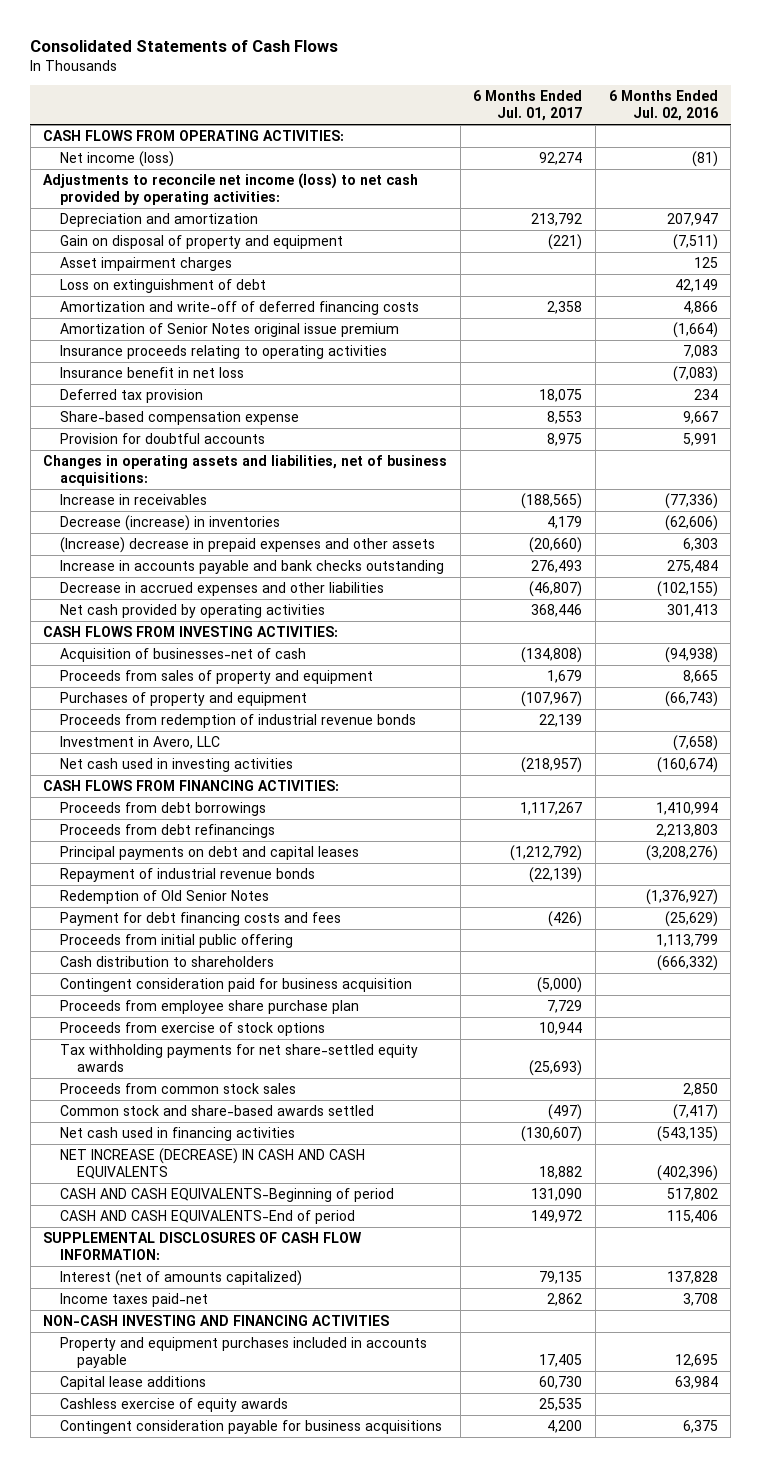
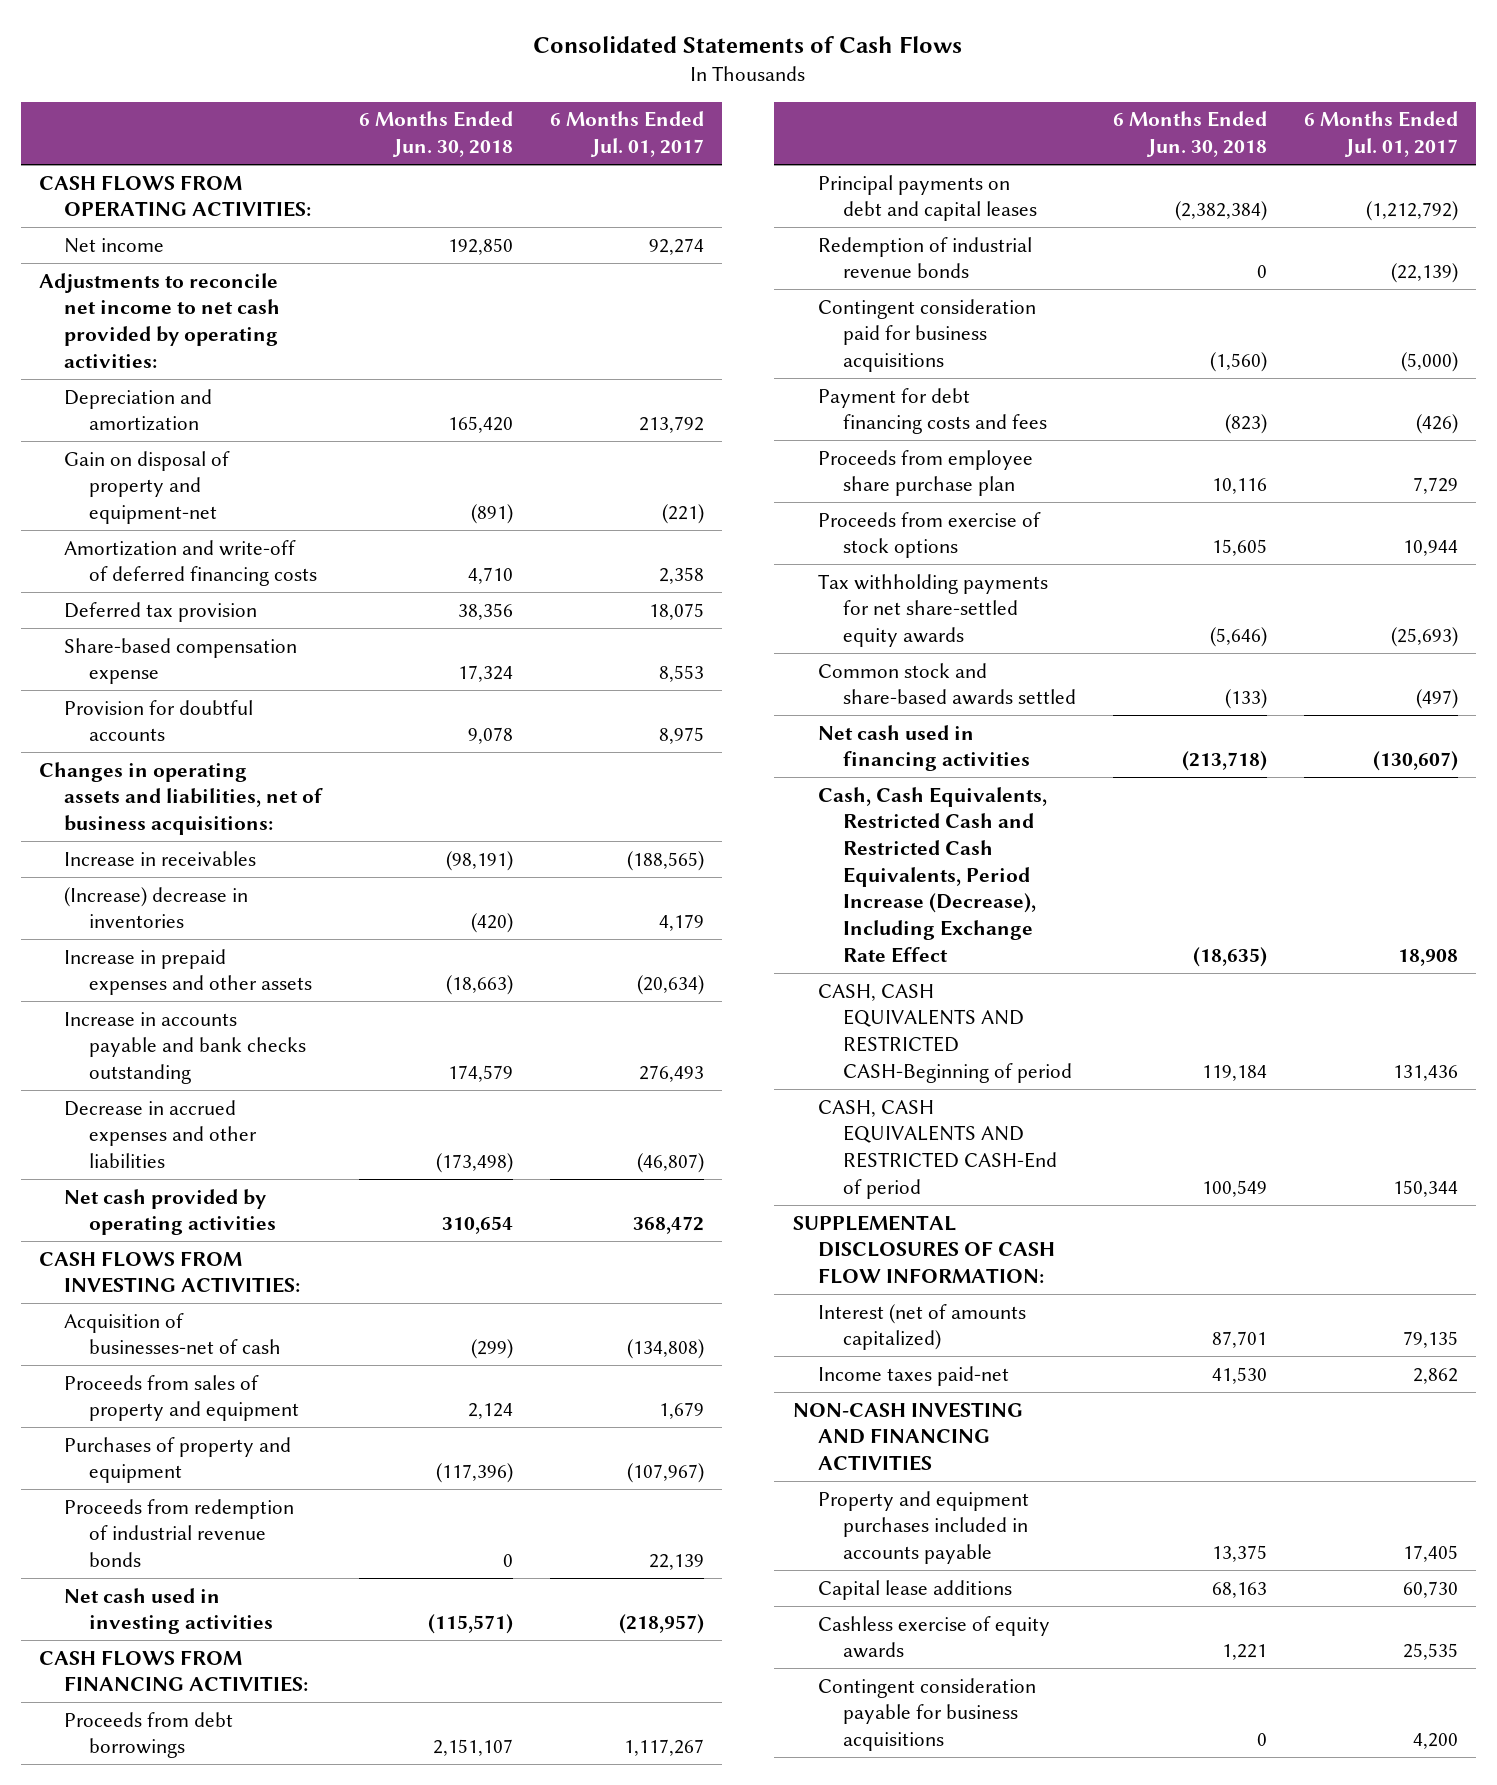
- | 6 Months Ended Jul. 01, 2017 | 6 Months Ended Jul. 02, 2016
+ | 6 Months Ended Jun. 30, 2018 | 6 Months Ended Jul. 01, 2017
- Net income (loss) | 92,274 | (81)
- Adjustments to reconcile net income (loss) to net cash provided by operating activities:
+ Net income | 192,850 | 92,274
+ Adjustments to reconcile net income to net cash provided by operating activities:
- Gain on disposal of property and equipment | (221) | (7,511)
- Asset impairment charges | | 125
- Loss on extinguishment of debt | | 42,149
+ Gain on disposal of property and equipment-net | (891) | (221)
- Amortization of Senior Notes original issue premium | | (1,664)
- Insurance proceeds relating to operating activities | | 7,083
- Insurance benefit in net loss | | (7,083)
- Decrease (increase) in inventories | 4,179 | (62,606)
- (Increase) decrease in prepaid expenses and other assets | (20,660) | 6,303
+ (Increase) decrease in inventories | (420) | 4,179
+ Increase in prepaid expenses and other assets | (18,663) | (20,634)
- Net cash provided by operating activities | 368,446 | 301,413
+ Net cash provided by operating activities | 310,654 | 368,472
- Investment in Avero, LLC | | (7,658)
- Proceeds from debt refinancings | | 2,213,803
- Repayment of industrial revenue bonds | (22,139) |
- Redemption of Old Senior Notes | | (1,376,927)
+ Redemption of industrial revenue bonds | 0 | (22,139)
+ Contingent consideration paid for business acquisitions | (1,560) | (5,000)
- Proceeds from initial public offering | | 1,113,799
- Cash distribution to shareholders | | (666,332)
- Contingent consideration paid for business acquisition | (5,000) |
- Proceeds from common stock sales | | 2,850
- NET INCREASE (DECREASE) IN CASH AND CASH EQUIVALENTS | 18,882 | (402,396)
- CASH AND CASH EQUIVALENTS-Beginning of period | 131,090 | 517,802
- CASH AND CASH EQUIVALENTS-End of period | 149,972 | 115,406
+ Cash, Cash Equivalents, Restricted Cash and Restricted Cash Equivalents, Period Increase (Decrease), Including Exchange Rate Effect | (18,635) | 18,908
+ CASH, CASH EQUIVALENTS AND RESTRICTED CASH-Beginning of period | 119,184 | 131,436
+ CASH, CASH EQUIVALENTS AND RESTRICTED CASH-End of period | 100,549 | 150,344

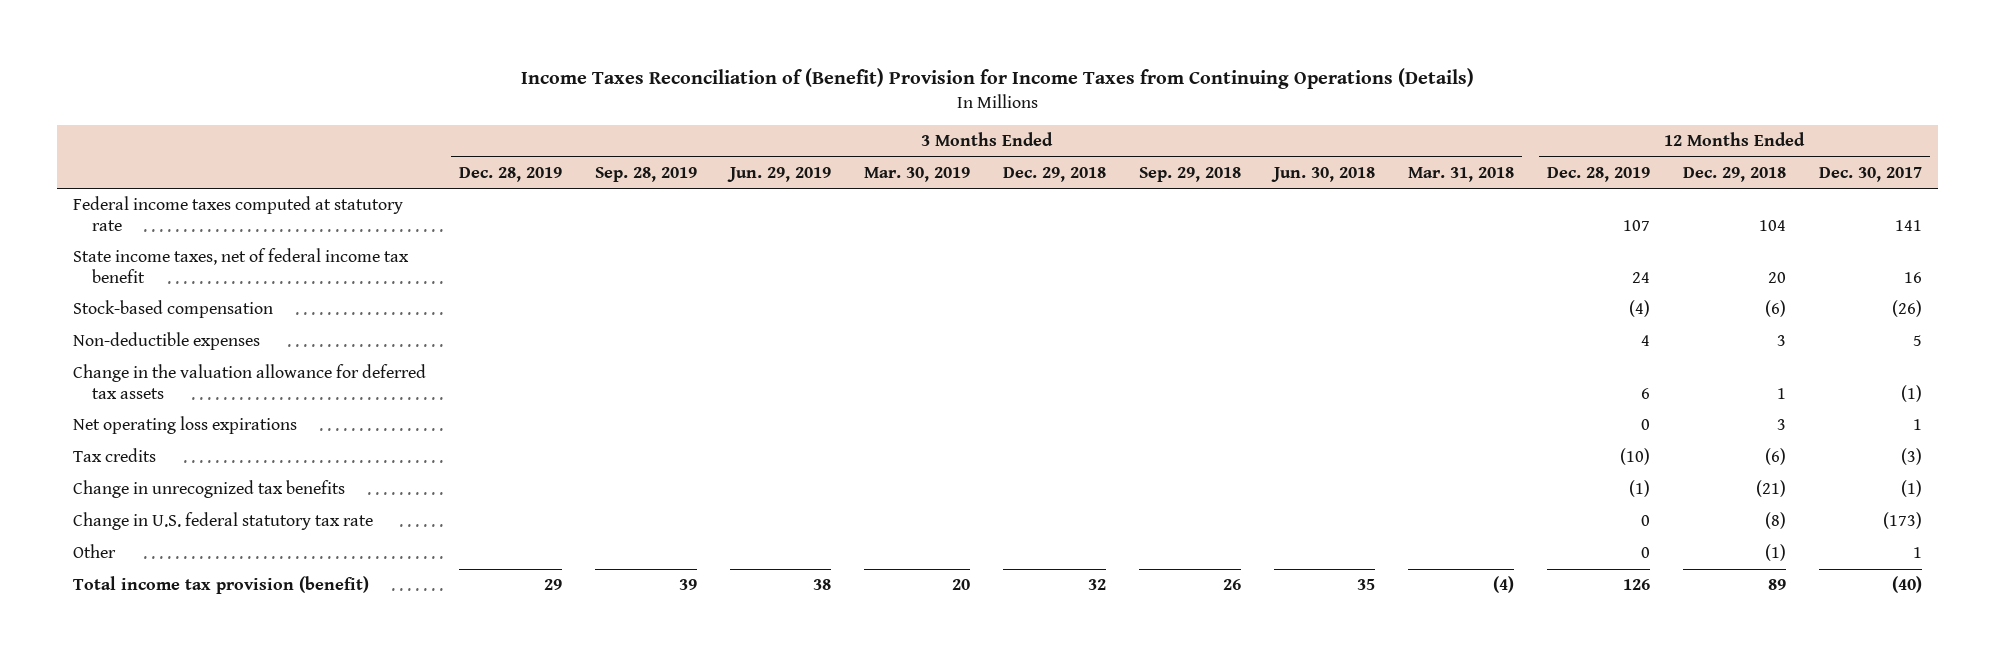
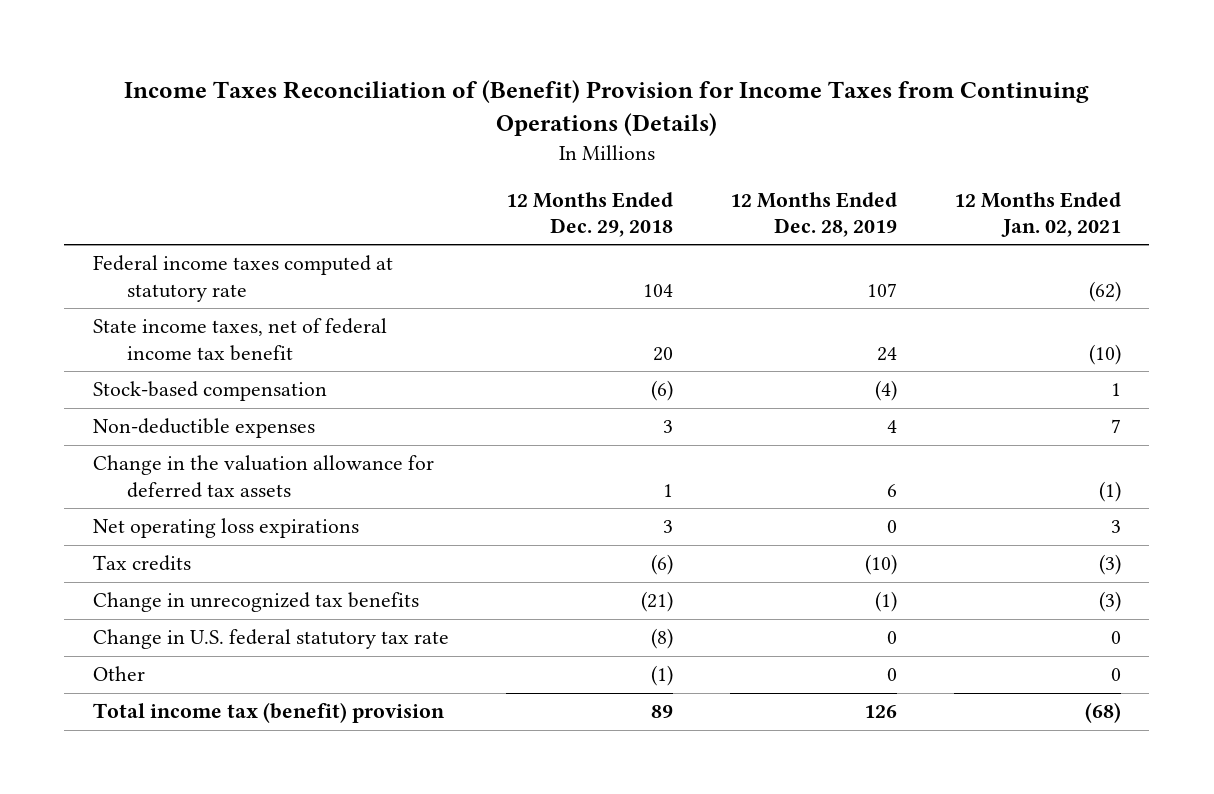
- | 3 Months Ended Dec. 28, 2019 | 3 Months Ended Sep. 28, 2019 | 3 Months Ended Jun. 29, 2019 | 3 Months Ended Mar. 30, 2019 | 3 Months Ended Dec. 29, 2018 | 3 Months Ended Sep. 29, 2018 | 3 Months Ended Jun. 30, 2018 | 3 Months Ended Mar. 31, 2018 | 12 Months Ended Dec. 28, 2019 | 12 Months Ended Dec. 29, 2018 | 12 Months Ended Dec. 30, 2017
+ | 12 Months Ended Dec. 29, 2018 | 12 Months Ended Dec. 28, 2019 | 12 Months Ended Jan. 02, 2021
- Total income tax provision (benefit) | 29 | 39 | 38 | 20 | 32 | 26 | 35 | (4) | 126 | 89 | (40)
+ Total income tax (benefit) provision | 89 | 126 | (68)

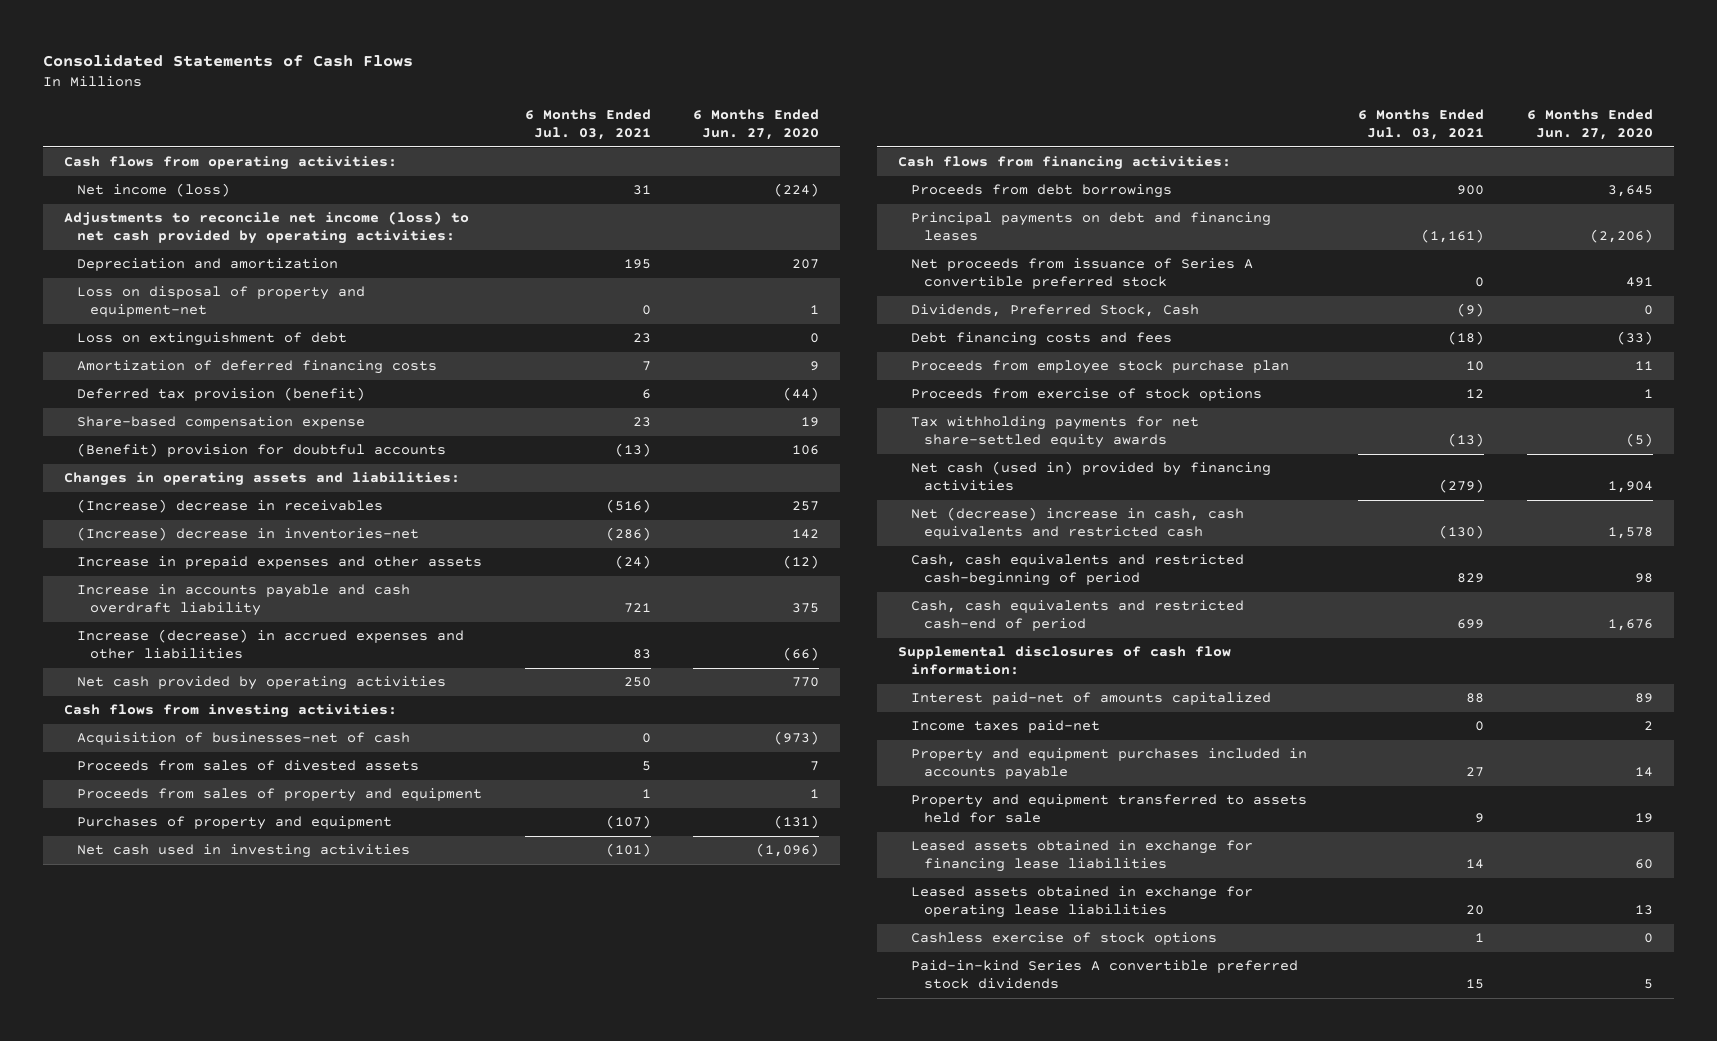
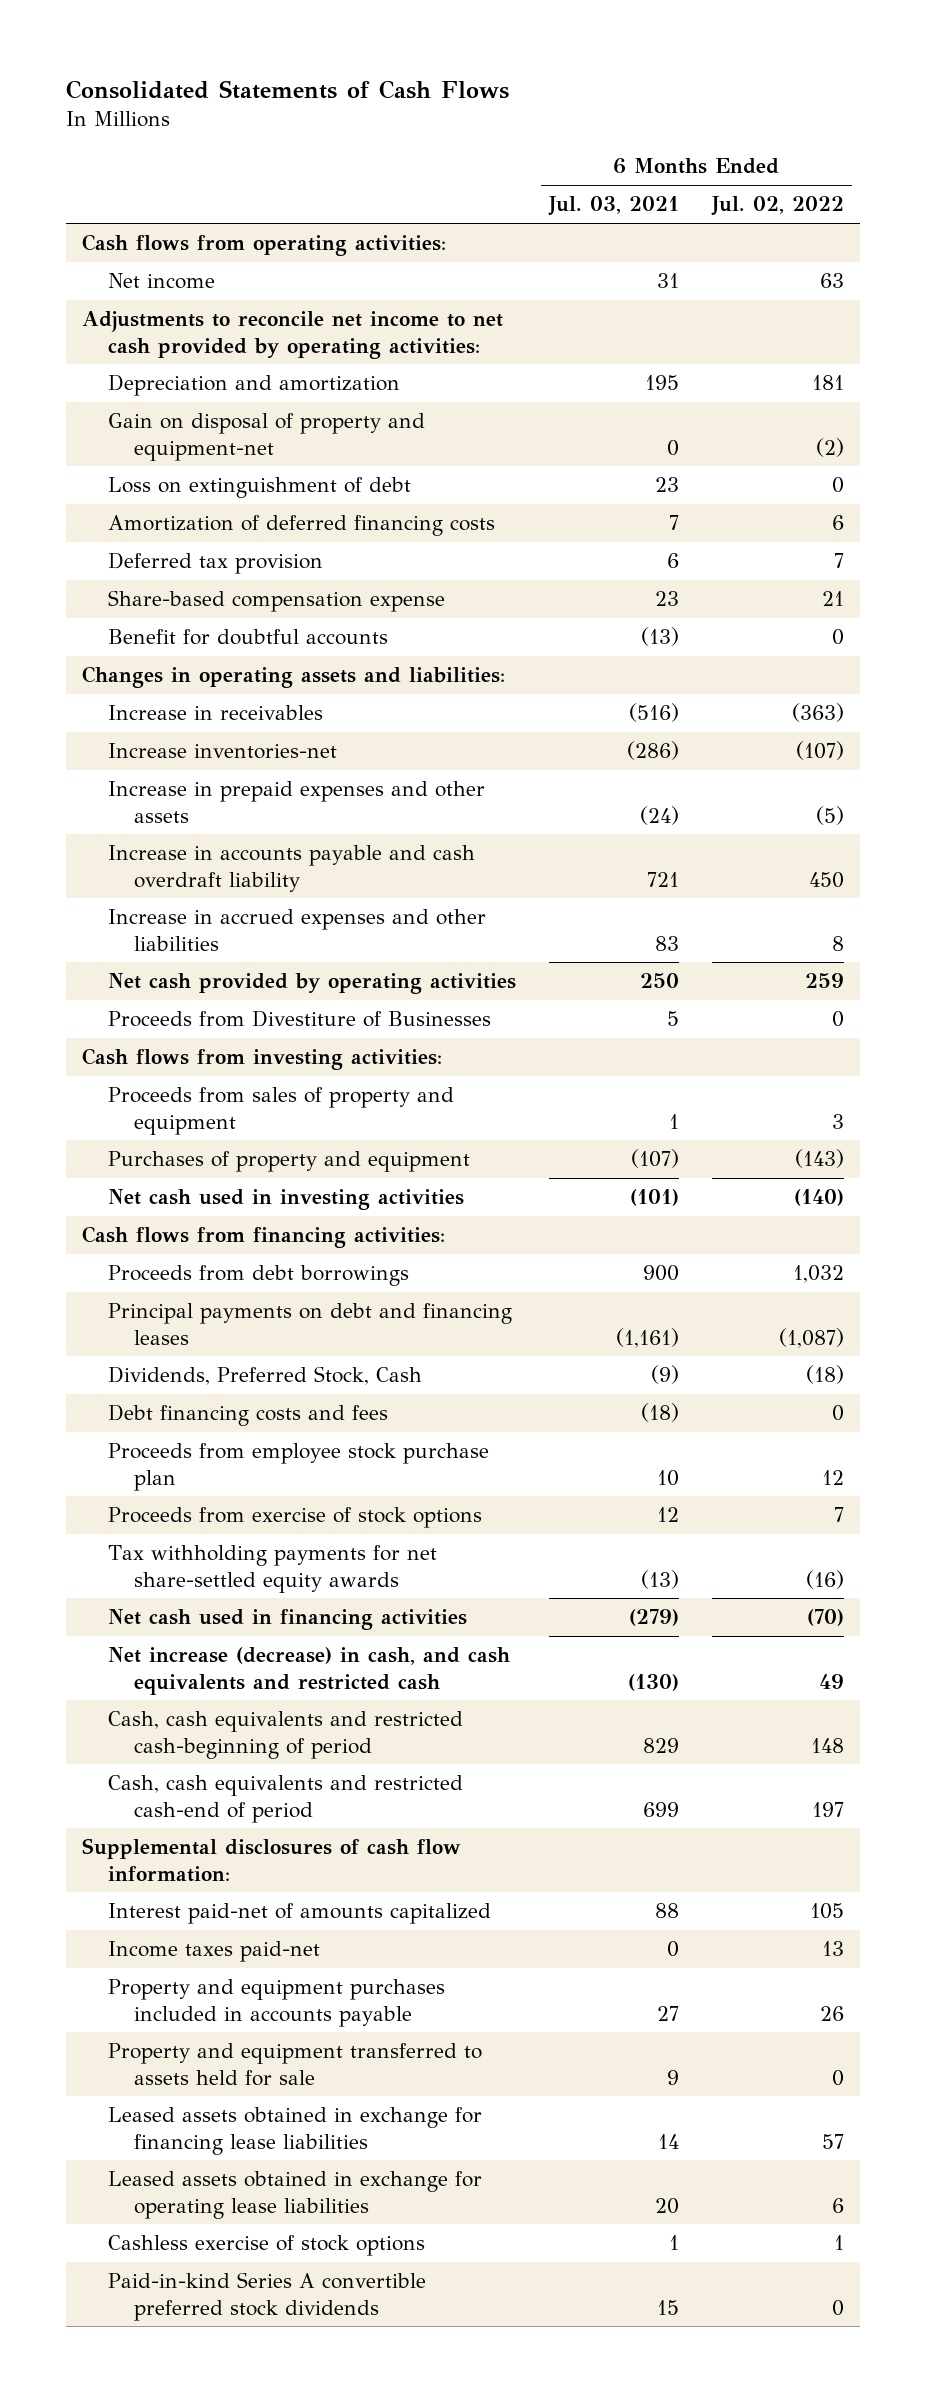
- | 6 Months Ended Jul. 03, 2021 | 6 Months Ended Jun. 27, 2020
+ | 6 Months Ended Jul. 03, 2021 | 6 Months Ended Jul. 02, 2022
- Net income (loss) | 31 | (224)
- Adjustments to reconcile net income (loss) to net cash provided by operating activities:
+ Net income | 31 | 63
+ Adjustments to reconcile net income to net cash provided by operating activities:
- Loss on disposal of property and equipment-net | 0 | 1
+ Gain on disposal of property and equipment-net | 0 | (2)
- Deferred tax provision (benefit) | 6 | (44)
+ Deferred tax provision | 6 | 7
- (Benefit) provision for doubtful accounts | (13) | 106
+ Benefit for doubtful accounts | (13) | 0
- (Increase) decrease in receivables | (516) | 257
- (Increase) decrease in inventories-net | (286) | 142
+ Increase in receivables | (516) | (363)
+ Increase inventories-net | (286) | (107)
- Increase (decrease) in accrued expenses and other liabilities | 83 | (66)
+ Increase in accrued expenses and other liabilities | 83 | 8
+ Proceeds from Divestiture of Businesses | 5 | 0
- Acquisition of businesses-net of cash | 0 | (973)
- Proceeds from sales of divested assets | 5 | 7
- Net proceeds from issuance of Series A convertible preferred stock | 0 | 491
- Net cash (used in) provided by financing activities | (279) | 1,904
- Net (decrease) increase in cash, cash equivalents and restricted cash | (130) | 1,578
+ Net cash used in financing activities | (279) | (70)
+ Net increase (decrease) in cash, and cash equivalents and restricted cash | (130) | 49

